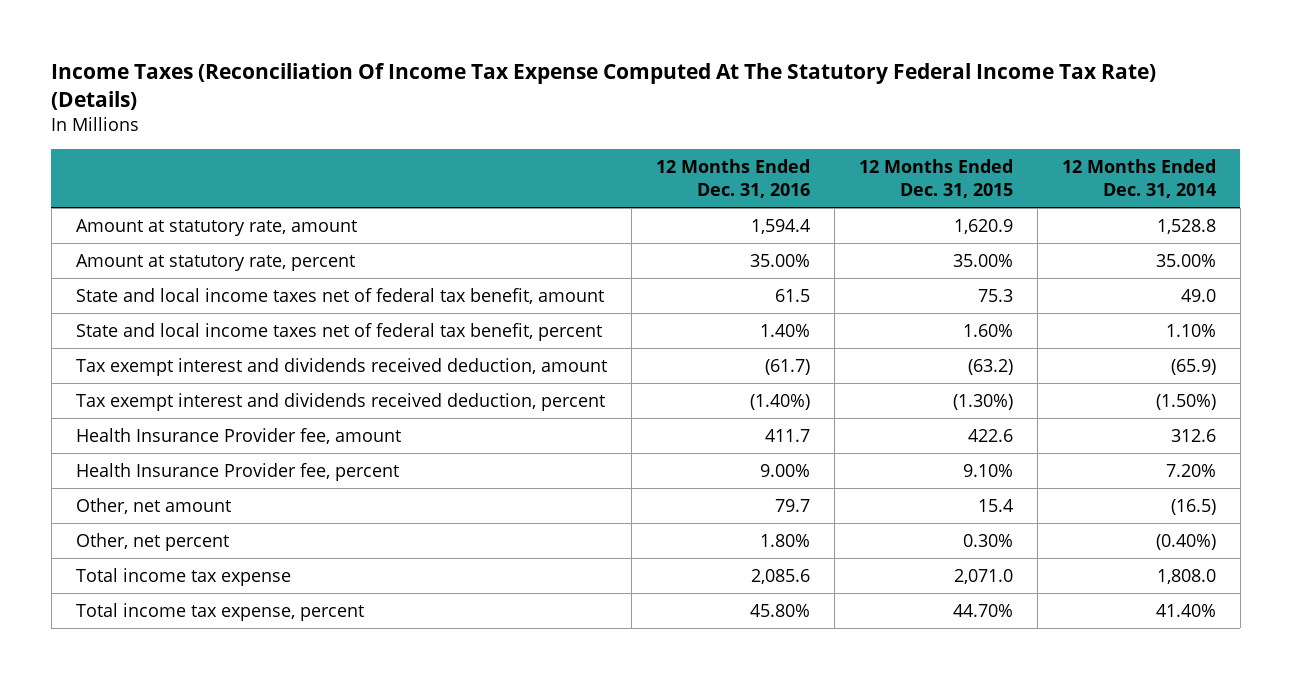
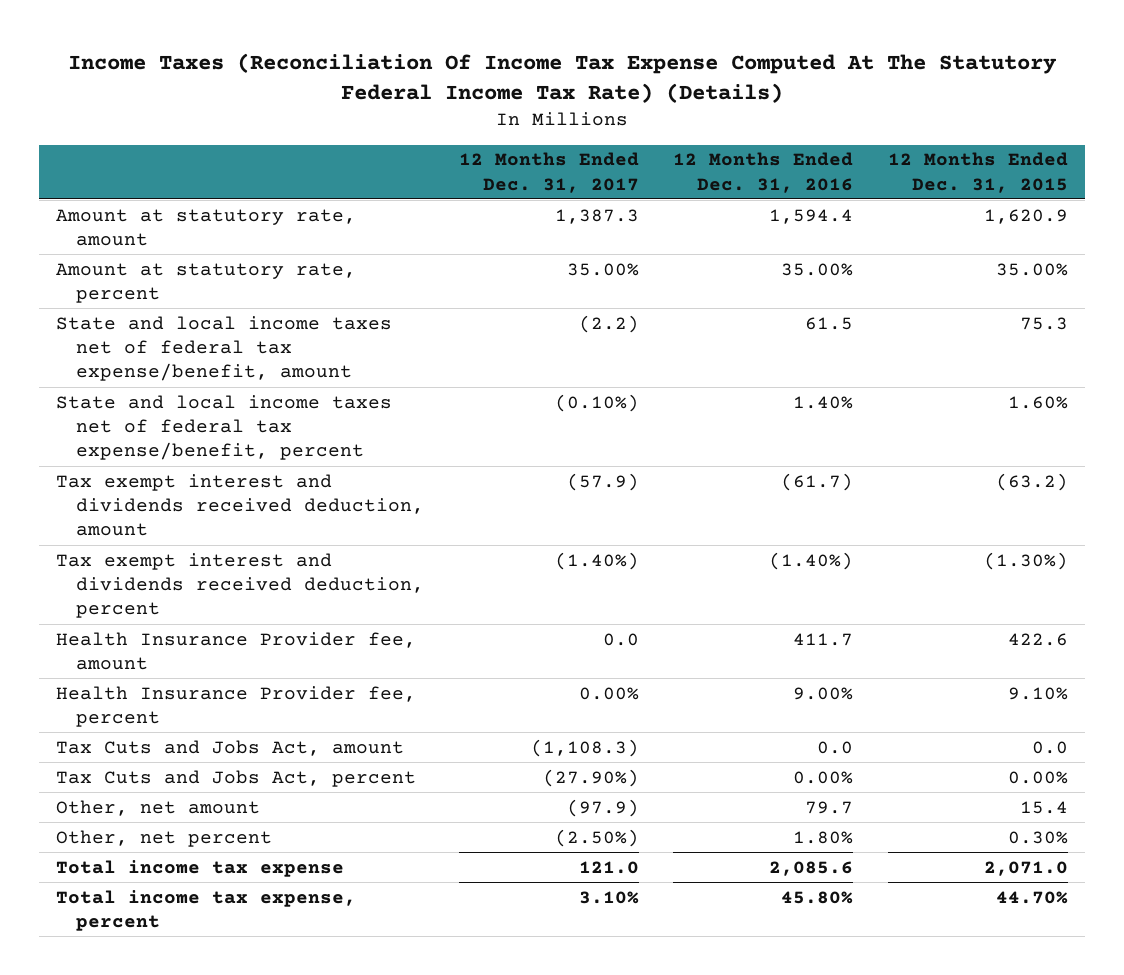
- | 12 Months Ended Dec. 31, 2016 | 12 Months Ended Dec. 31, 2015 | 12 Months Ended Dec. 31, 2014
+ | 12 Months Ended Dec. 31, 2017 | 12 Months Ended Dec. 31, 2016 | 12 Months Ended Dec. 31, 2015
- State and local income taxes net of federal tax benefit, amount | 61.5 | 75.3 | 49.0
- State and local income taxes net of federal tax benefit, percent | 1.40% | 1.60% | 1.10%
+ State and local income taxes net of federal tax expense/benefit, amount | (2.2) | 61.5 | 75.3
+ State and local income taxes net of federal tax expense/benefit, percent | (0.10%) | 1.40% | 1.60%
+ Tax Cuts and Jobs Act, amount | (1,108.3) | 0.0 | 0.0
+ Tax Cuts and Jobs Act, percent | (27.90%) | 0.00% | 0.00%

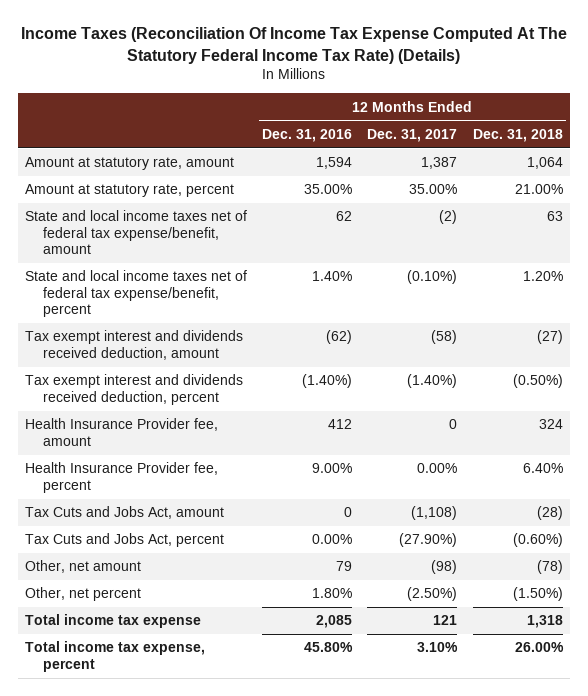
- | 12 Months Ended Dec. 31, 2017 | 12 Months Ended Dec. 31, 2016 | 12 Months Ended Dec. 31, 2015
+ | 12 Months Ended Dec. 31, 2016 | 12 Months Ended Dec. 31, 2017 | 12 Months Ended Dec. 31, 2018
- Amount at statutory rate, amount | 1,387.3 | 1,594.4 | 1,620.9
+ Amount at statutory rate, amount | 1,594 | 1,387 | 1,064
- State and local income taxes net of federal tax expense/benefit, amount | (2.2) | 61.5 | 75.3
+ State and local income taxes net of federal tax expense/benefit, amount | 62 | (2) | 63
- Tax exempt interest and dividends received deduction, amount | (57.9) | (61.7) | (63.2)
+ Tax exempt interest and dividends received deduction, amount | (62) | (58) | (27)
- Health Insurance Provider fee, amount | 0.0 | 411.7 | 422.6
+ Health Insurance Provider fee, amount | 412 | 0 | 324
- Tax Cuts and Jobs Act, amount | (1,108.3) | 0.0 | 0.0
+ Tax Cuts and Jobs Act, amount | 0 | (1,108) | (28)
- Other, net amount | (97.9) | 79.7 | 15.4
+ Other, net amount | 79 | (98) | (78)
- Total income tax expense | 121.0 | 2,085.6 | 2,071.0
+ Total income tax expense | 2,085 | 121 | 1,318

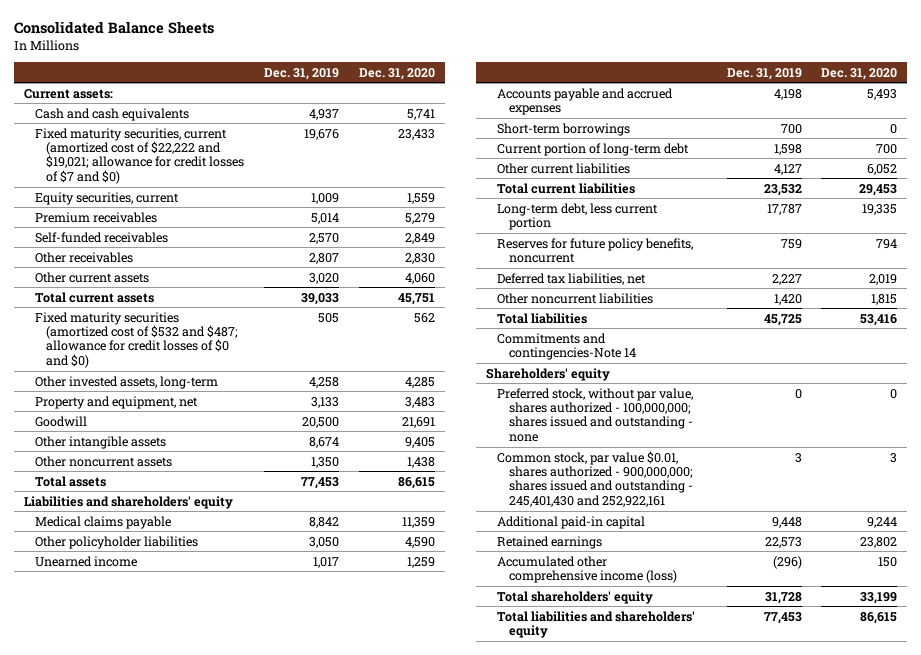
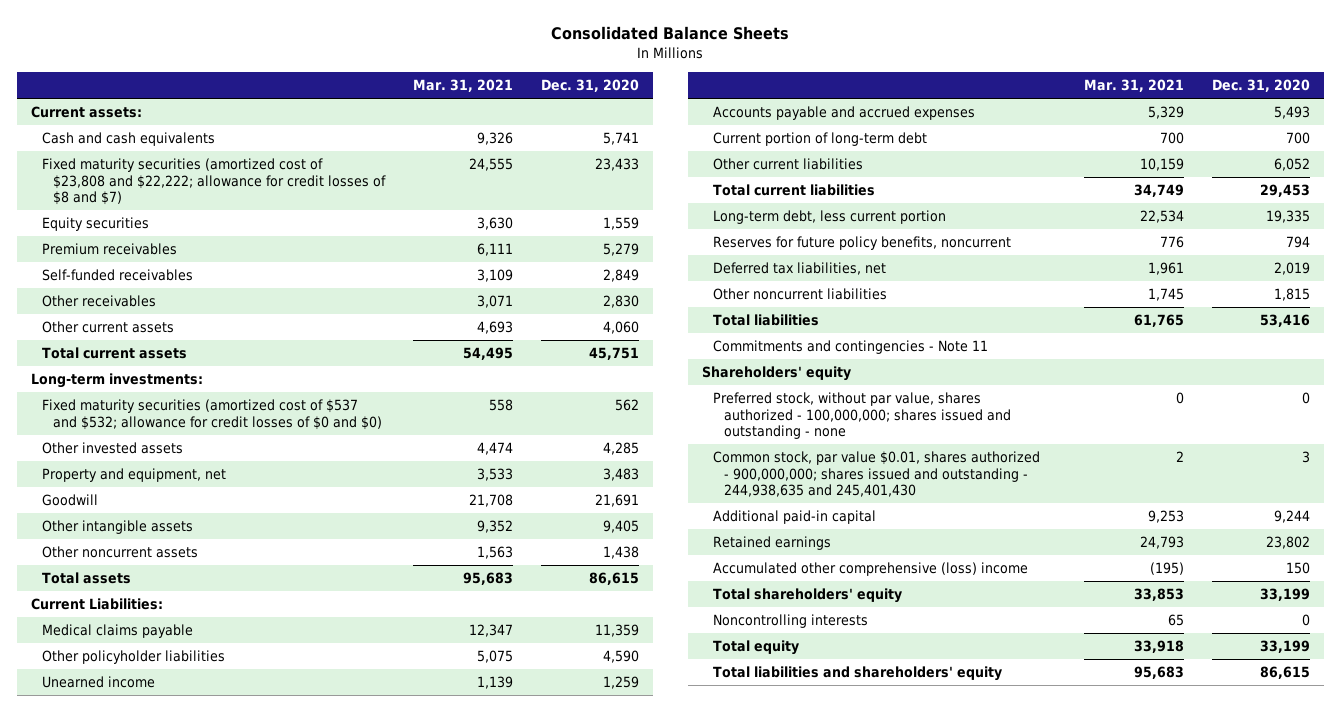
- | Dec. 31, 2019 | Dec. 31, 2020
+ | Mar. 31, 2021 | Dec. 31, 2020
- Fixed maturity securities, current (amortized cost of $22,222 and $19,021; allowance for credit losses of $7 and $0) | 19,676 | 23,433
- Equity securities, current | 1,009 | 1,559
+ Fixed maturity securities (amortized cost of $23,808 and $22,222; allowance for credit losses of $8 and $7) | 24,555 | 23,433
+ Equity securities | 3,630 | 1,559
- Fixed maturity securities (amortized cost of $532 and $487; allowance for credit losses of $0 and $0) | 505 | 562
- Other invested assets, long-term | 4,258 | 4,285
+ Long-term investments:
+ Fixed maturity securities (amortized cost of $537 and $532; allowance for credit losses of $0 and $0) | 558 | 562
+ Other invested assets | 4,474 | 4,285
- Liabilities and shareholders' equity
+ Current Liabilities:
- Short-term borrowings | 700 | 0
- Commitments and contingencies-Note 14
+ Commitments and contingencies - Note 11
- Common stock, par value $0.01, shares authorized - 900,000,000; shares issued and outstanding - 245,401,430 and 252,922,161 | 3 | 3
+ Common stock, par value $0.01, shares authorized - 900,000,000; shares issued and outstanding - 244,938,635 and 245,401,430 | 2 | 3
- Accumulated other comprehensive income (loss) | (296) | 150
+ Accumulated other comprehensive (loss) income | (195) | 150
+ Noncontrolling interests | 65 | 0
+ Total equity | 33,918 | 33,199

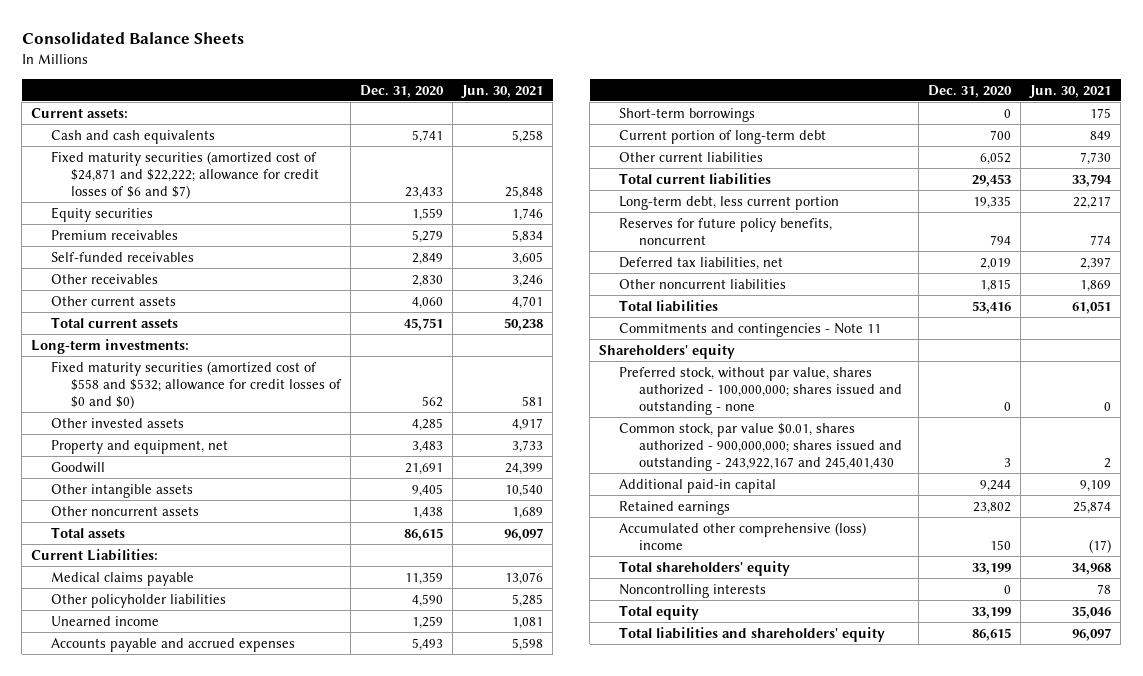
- | Mar. 31, 2021 | Dec. 31, 2020
+ | Dec. 31, 2020 | Jun. 30, 2021
- Fixed maturity securities (amortized cost of $23,808 and $22,222; allowance for credit losses of $8 and $7) | 24,555 | 23,433
+ Fixed maturity securities (amortized cost of $24,871 and $22,222; allowance for credit losses of $6 and $7) | 23,433 | 25,848
- Fixed maturity securities (amortized cost of $537 and $532; allowance for credit losses of $0 and $0) | 558 | 562
+ Fixed maturity securities (amortized cost of $558 and $532; allowance for credit losses of $0 and $0) | 562 | 581
+ Short-term borrowings | 0 | 175
- Common stock, par value $0.01, shares authorized - 900,000,000; shares issued and outstanding - 244,938,635 and 245,401,430 | 2 | 3
+ Common stock, par value $0.01, shares authorized - 900,000,000; shares issued and outstanding - 243,922,167 and 245,401,430 | 3 | 2

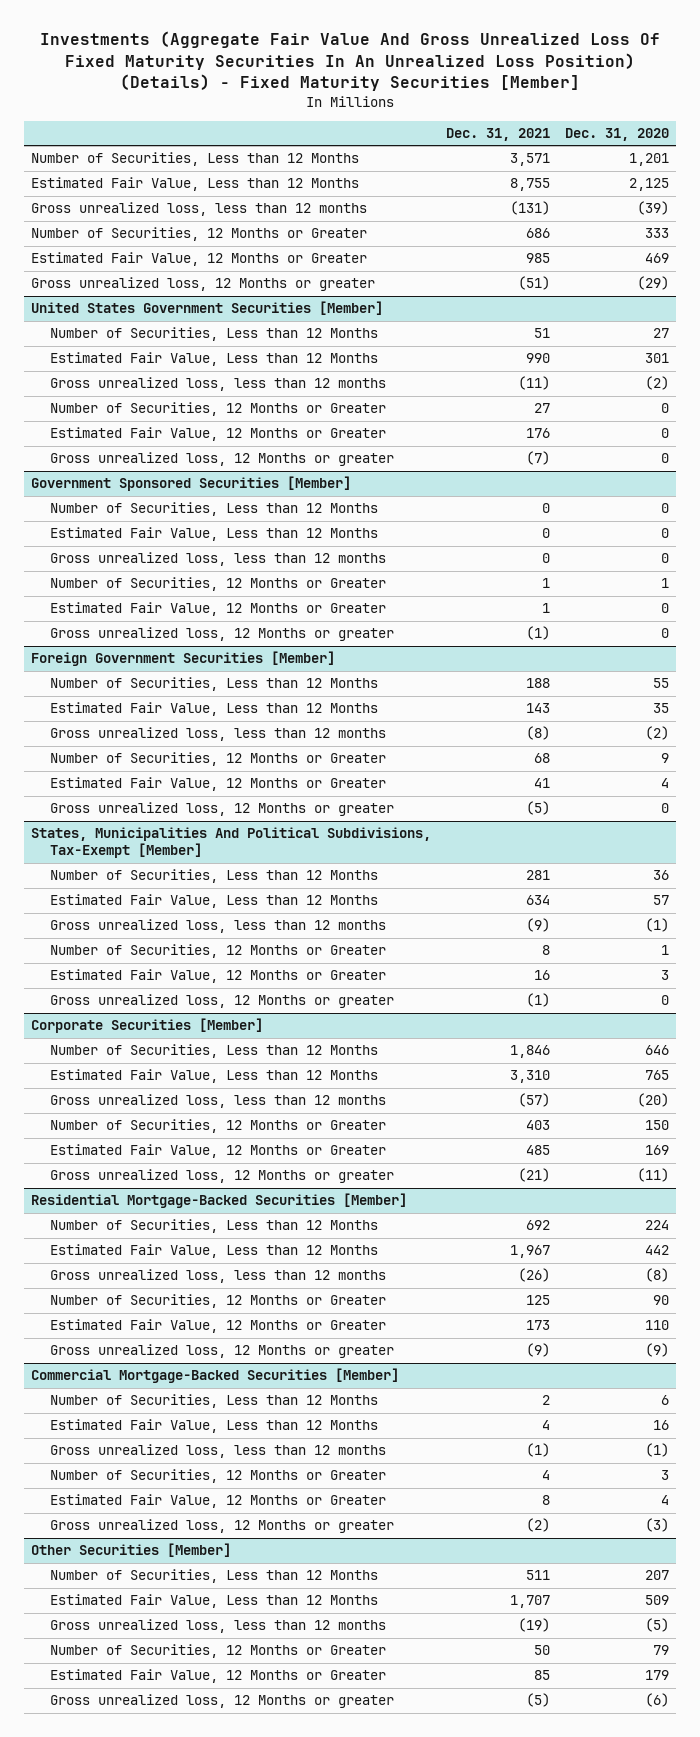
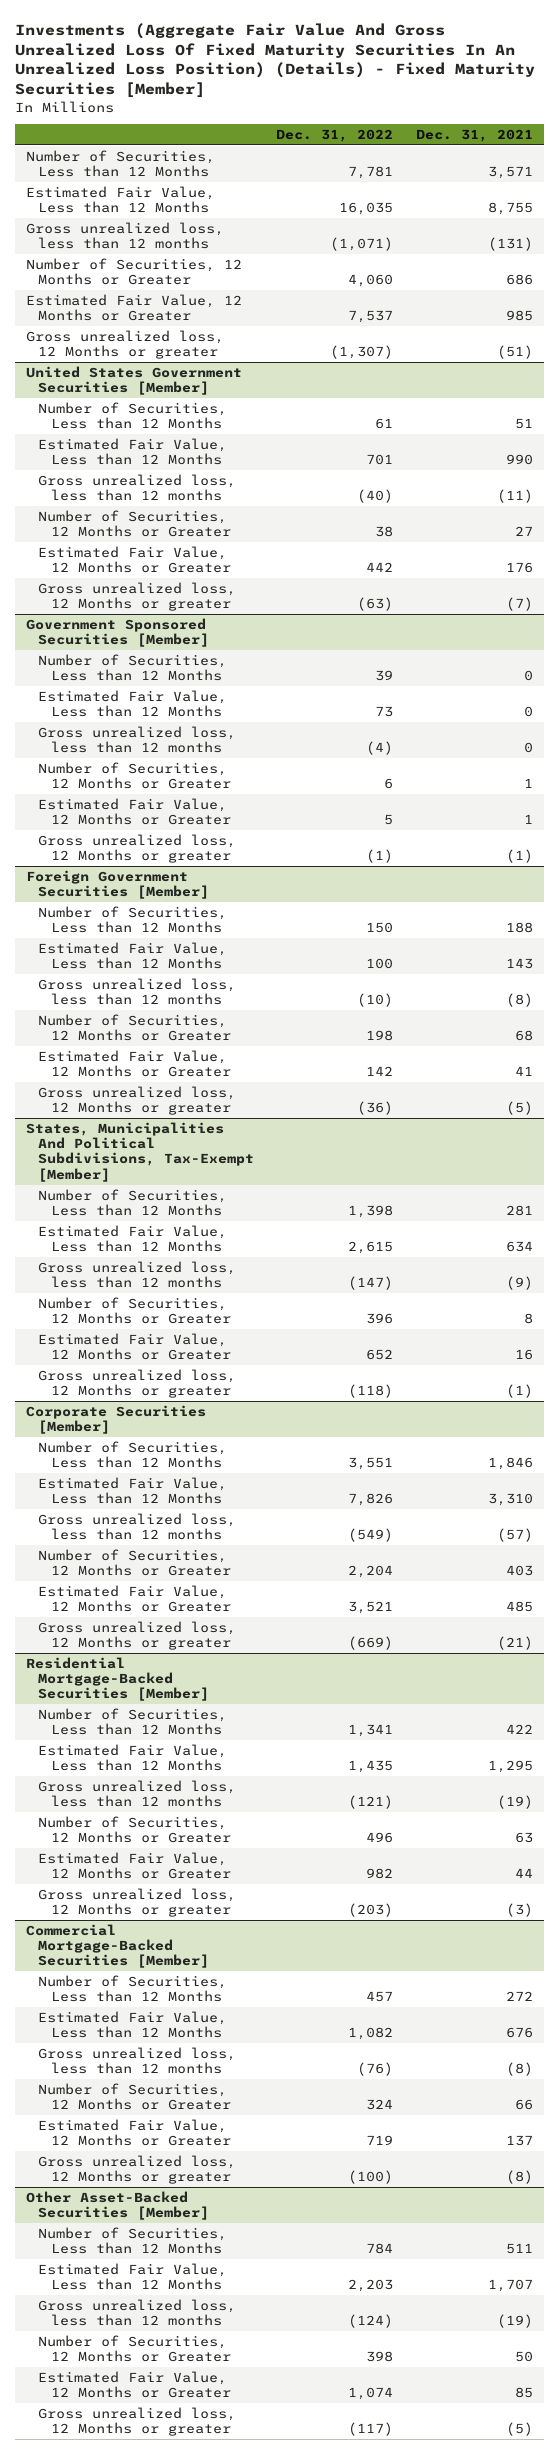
- | Dec. 31, 2021 | Dec. 31, 2020
+ | Dec. 31, 2022 | Dec. 31, 2021
@ Residential Mortgage-Backed Securities [Member]
- Number of Securities, Less than 12 Months | 692 | 224
- Estimated Fair Value, Less than 12 Months | 1,967 | 442
- Gross unrealized loss, less than 12 months | (26) | (8)
- Number of Securities, 12 Months or Greater | 125 | 90
- Estimated Fair Value, 12 Months or Greater | 173 | 110
- Gross unrealized loss, 12 Months or greater | (9) | (9)
+ Number of Securities, Less than 12 Months | 1,341 | 422
+ Estimated Fair Value, Less than 12 Months | 1,435 | 1,295
+ Gross unrealized loss, less than 12 months | (121) | (19)
+ Number of Securities, 12 Months or Greater | 496 | 63
+ Estimated Fair Value, 12 Months or Greater | 982 | 44
+ Gross unrealized loss, 12 Months or greater | (203) | (3)
@ Commercial Mortgage-Backed Securities [Member]
- Number of Securities, Less than 12 Months | 2 | 6
- Estimated Fair Value, Less than 12 Months | 4 | 16
- Gross unrealized loss, less than 12 months | (1) | (1)
- Number of Securities, 12 Months or Greater | 4 | 3
- Estimated Fair Value, 12 Months or Greater | 8 | 4
- Gross unrealized loss, 12 Months or greater | (2) | (3)
- Other Securities [Member]
@ Commercial Mortgage-Backed Securities [Member]
+ Number of Securities, Less than 12 Months | 457 | 272
+ Estimated Fair Value, Less than 12 Months | 1,082 | 676
+ Gross unrealized loss, less than 12 months | (76) | (8)
+ Number of Securities, 12 Months or Greater | 324 | 66
+ Estimated Fair Value, 12 Months or Greater | 719 | 137
+ Gross unrealized loss, 12 Months or greater | (100) | (8)
+ Other Asset-Backed Securities [Member]

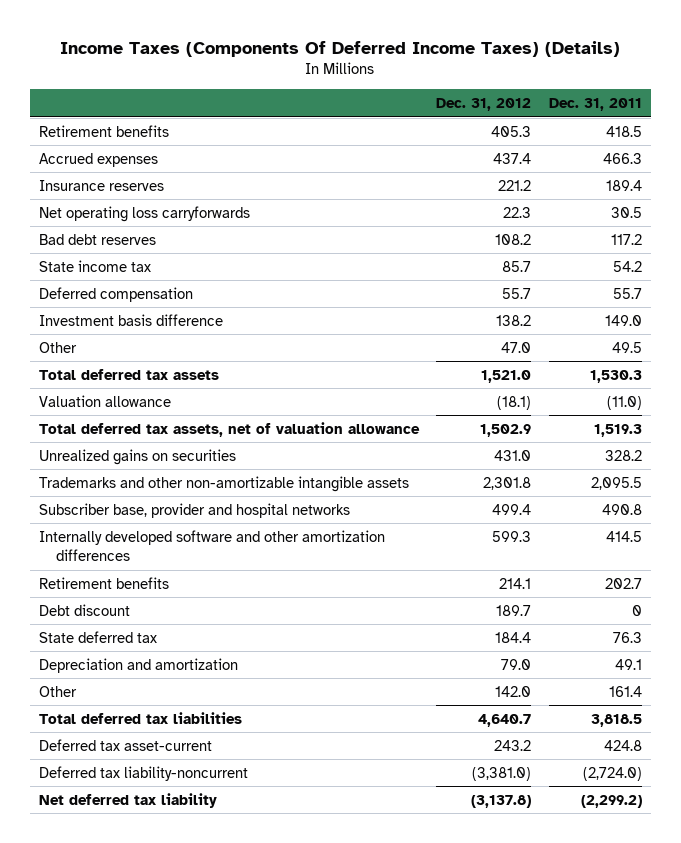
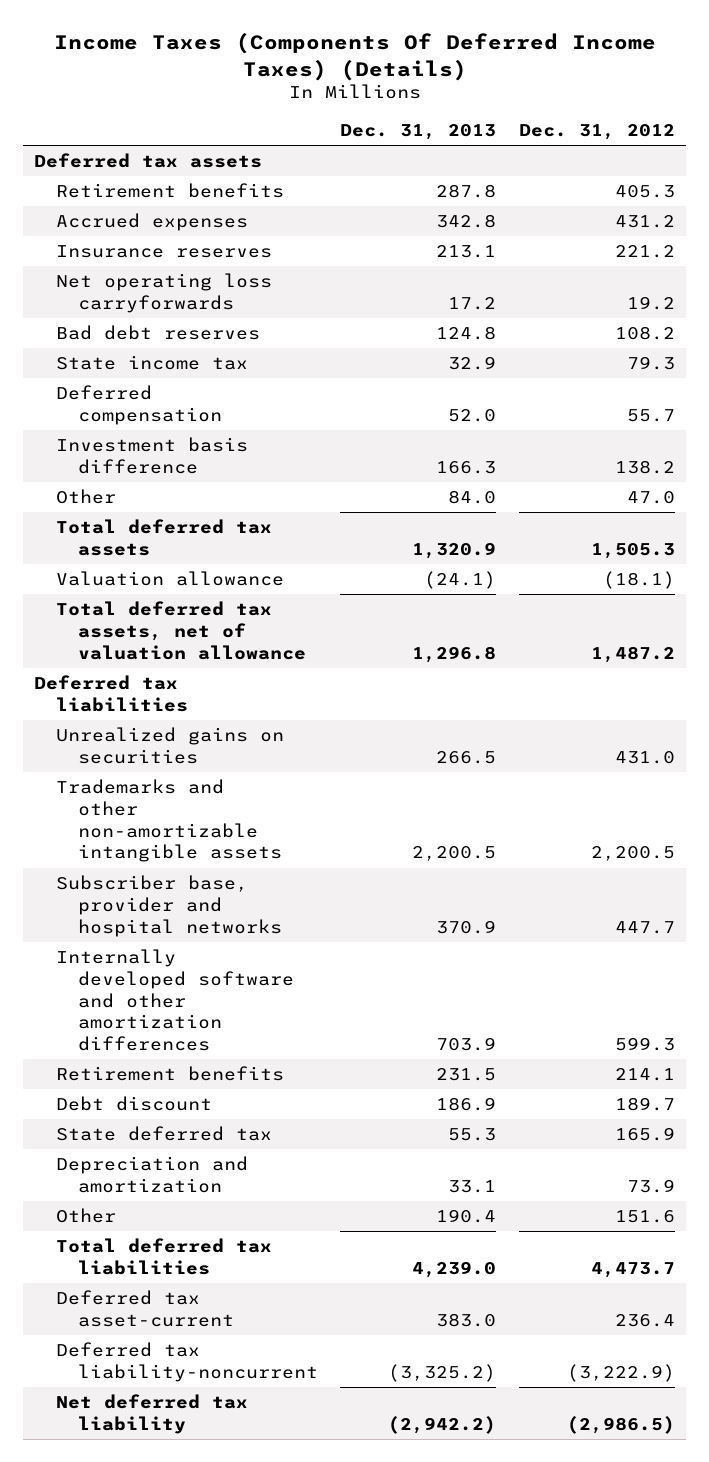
- | Dec. 31, 2012 | Dec. 31, 2011
+ | Dec. 31, 2013 | Dec. 31, 2012
+ Deferred tax assets
- Accrued expenses | 437.4 | 466.3
+ Accrued expenses | 342.8 | 431.2
- Net operating loss carryforwards | 22.3 | 30.5
+ Net operating loss carryforwards | 17.2 | 19.2
- State income tax | 85.7 | 54.2
+ State income tax | 32.9 | 79.3
- Total deferred tax assets | 1,521.0 | 1,530.3
+ Total deferred tax assets | 1,320.9 | 1,505.3
- Total deferred tax assets, net of valuation allowance | 1,502.9 | 1,519.3
+ Total deferred tax assets, net of valuation allowance | 1,296.8 | 1,487.2
+ Deferred tax liabilities
- Trademarks and other non-amortizable intangible assets | 2,301.8 | 2,095.5
- Subscriber base, provider and hospital networks | 499.4 | 490.8
+ Trademarks and other non-amortizable intangible assets | 2,200.5 | 2,200.5
+ Subscriber base, provider and hospital networks | 370.9 | 447.7
- State deferred tax | 184.4 | 76.3
- Depreciation and amortization | 79.0 | 49.1
- Other | 142.0 | 161.4
- Total deferred tax liabilities | 4,640.7 | 3,818.5
- Deferred tax asset-current | 243.2 | 424.8
- Deferred tax liability-noncurrent | (3,381.0) | (2,724.0)
- Net deferred tax liability | (3,137.8) | (2,299.2)
+ State deferred tax | 55.3 | 165.9
+ Depreciation and amortization | 33.1 | 73.9
+ Other | 190.4 | 151.6
+ Total deferred tax liabilities | 4,239.0 | 4,473.7
+ Deferred tax asset-current | 383.0 | 236.4
+ Deferred tax liability-noncurrent | (3,325.2) | (3,222.9)
+ Net deferred tax liability | (2,942.2) | (2,986.5)

